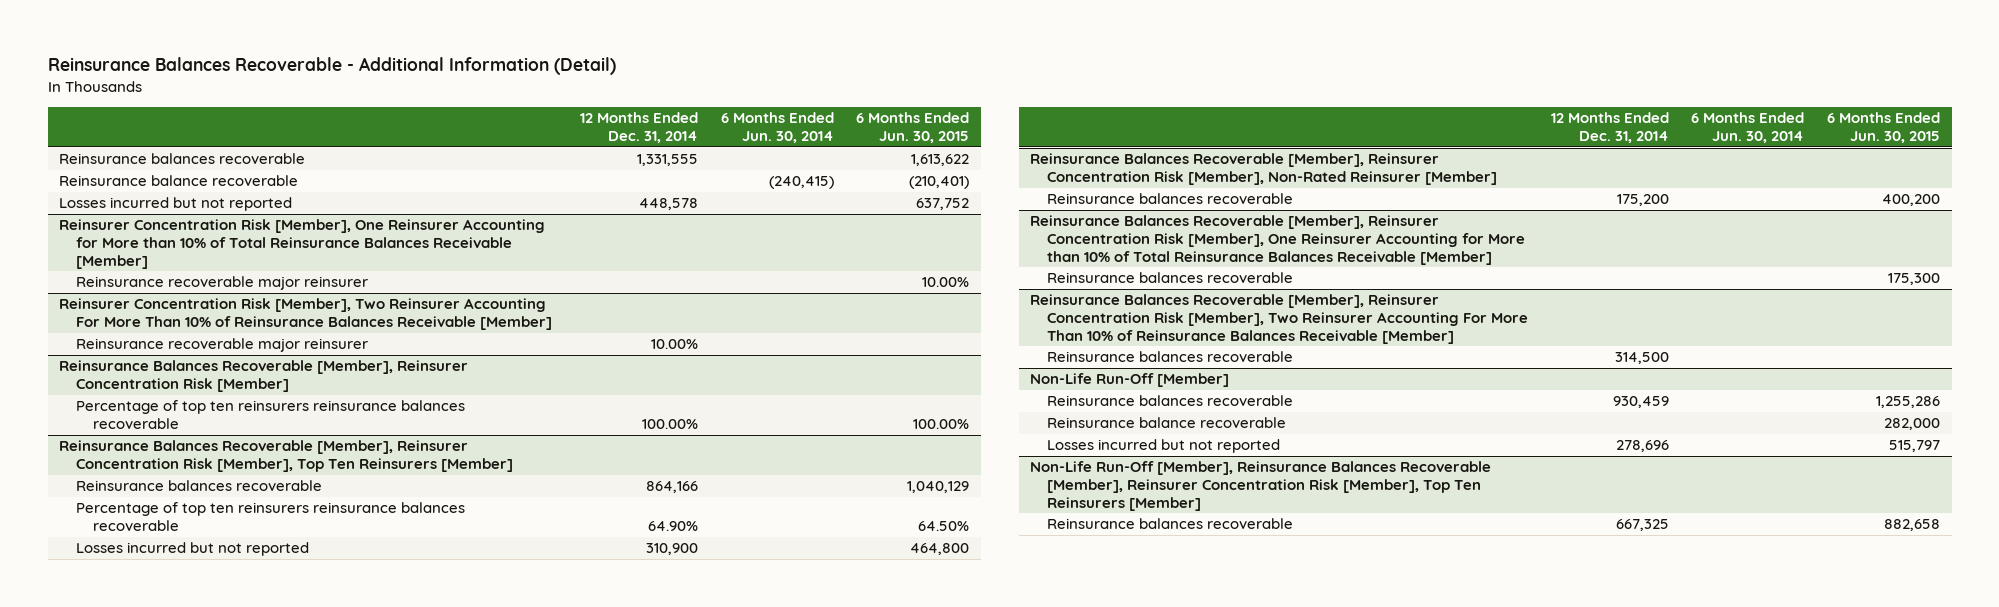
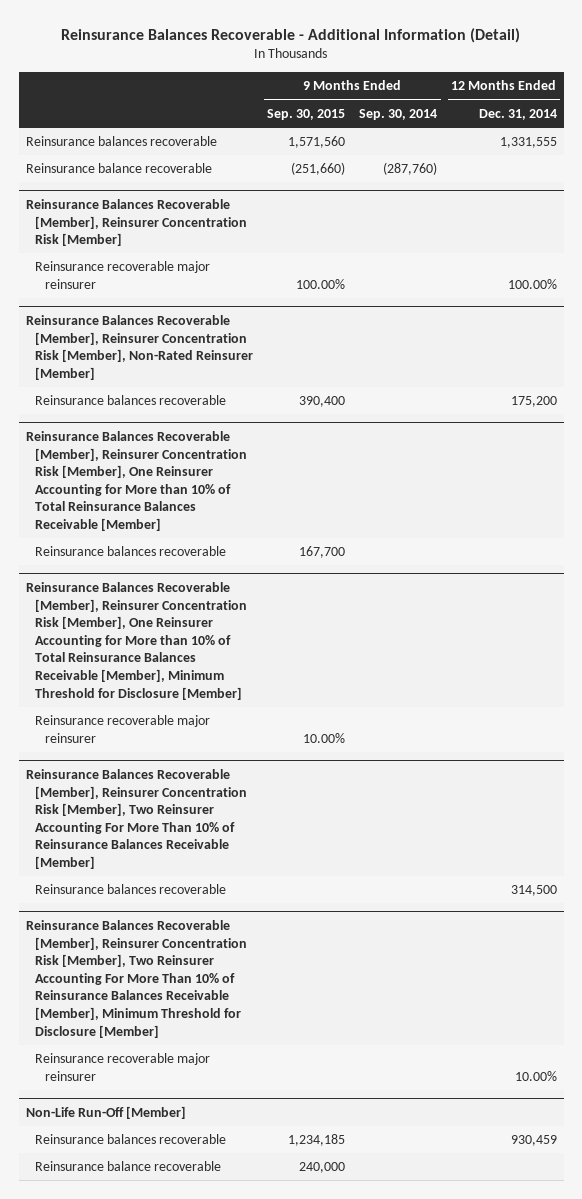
- | 12 Months Ended Dec. 31, 2014 | 6 Months Ended Jun. 30, 2014 | 6 Months Ended Jun. 30, 2015
+ | 9 Months Ended Sep. 30, 2015 | 9 Months Ended Sep. 30, 2014 | 12 Months Ended Dec. 31, 2014
- Losses incurred but not reported | 448,578 | | 637,752
- Reinsurer Concentration Risk [Member], One Reinsurer Accounting for More than 10% of Total Reinsurance Balances Receivable [Member]
- Reinsurance recoverable major reinsurer | | | 10.00%
- Reinsurer Concentration Risk [Member], Two Reinsurer Accounting For More Than 10% of Reinsurance Balances Receivable [Member]
- Reinsurance recoverable major reinsurer | 10.00% | |
@ Reinsurance Balances Recoverable [Member], Reinsurer Concentration Risk [Member]
- Percentage of top ten reinsurers reinsurance balances recoverable | 100.00% | | 100.00%
- Reinsurance Balances Recoverable [Member], Reinsurer Concentration Risk [Member], Top Ten Reinsurers [Member]
- Reinsurance balances recoverable | 864,166 | | 1,040,129
- Percentage of top ten reinsurers reinsurance balances recoverable | 64.90% | | 64.50%
- Losses incurred but not reported | 310,900 | | 464,800
@ Reinsurance Balances Recoverable [Member], Reinsurer Concentration Risk [Member]
+ Reinsurance recoverable major reinsurer | 100.00% | | 100.00%
+ Reinsurance Balances Recoverable [Member], Reinsurer Concentration Risk [Member], One Reinsurer Accounting for More than 10% of Total Reinsurance Balances Receivable [Member], Minimum Threshold for Disclosure [Member]
+ Reinsurance recoverable major reinsurer | 10.00% | |
+ Reinsurance Balances Recoverable [Member], Reinsurer Concentration Risk [Member], Two Reinsurer Accounting For More Than 10% of Reinsurance Balances Receivable [Member], Minimum Threshold for Disclosure [Member]
+ Reinsurance recoverable major reinsurer | | | 10.00%
@ Non-Life Run-Off [Member]
- Losses incurred but not reported | 278,696 | | 515,797
- Non-Life Run-Off [Member], Reinsurance Balances Recoverable [Member], Reinsurer Concentration Risk [Member], Top Ten Reinsurers [Member]
- Reinsurance balances recoverable | 667,325 | | 882,658

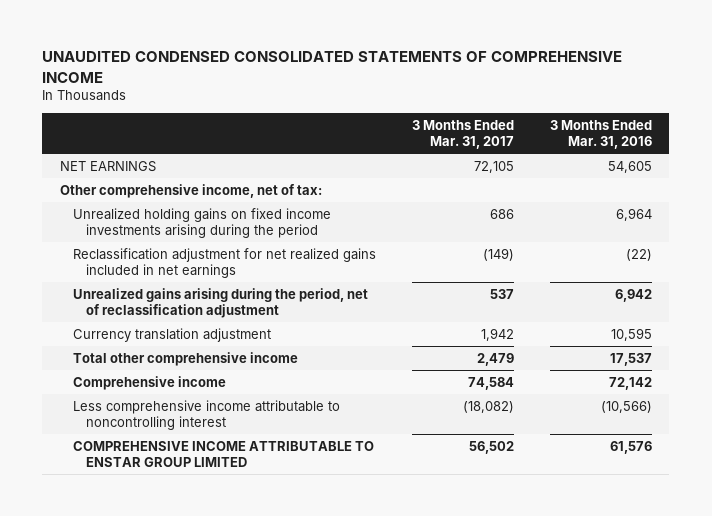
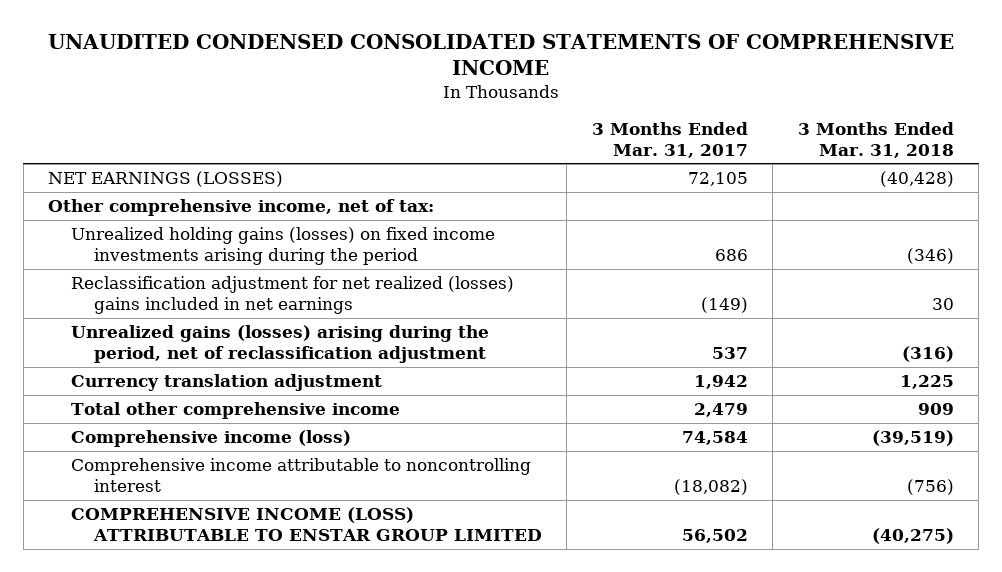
- | 3 Months Ended Mar. 31, 2017 | 3 Months Ended Mar. 31, 2016
+ | 3 Months Ended Mar. 31, 2017 | 3 Months Ended Mar. 31, 2018
- NET EARNINGS | 72,105 | 54,605
+ NET EARNINGS (LOSSES) | 72,105 | (40,428)
- Unrealized holding gains on fixed income investments arising during the period | 686 | 6,964
- Reclassification adjustment for net realized gains included in net earnings | (149) | (22)
- Unrealized gains arising during the period, net of reclassification adjustment | 537 | 6,942
+ Unrealized holding gains (losses) on fixed income investments arising during the period | 686 | (346)
+ Reclassification adjustment for net realized (losses) gains included in net earnings | (149) | 30
+ Unrealized gains (losses) arising during the period, net of reclassification adjustment | 537 | (316)
- Comprehensive income | 74,584 | 72,142
- Less comprehensive income attributable to noncontrolling interest | (18,082) | (10,566)
- COMPREHENSIVE INCOME ATTRIBUTABLE TO ENSTAR GROUP LIMITED | 56,502 | 61,576
+ Comprehensive income (loss) | 74,584 | (39,519)
+ Comprehensive income attributable to noncontrolling interest | (18,082) | (756)
+ COMPREHENSIVE INCOME (LOSS) ATTRIBUTABLE TO ENSTAR GROUP LIMITED | 56,502 | (40,275)

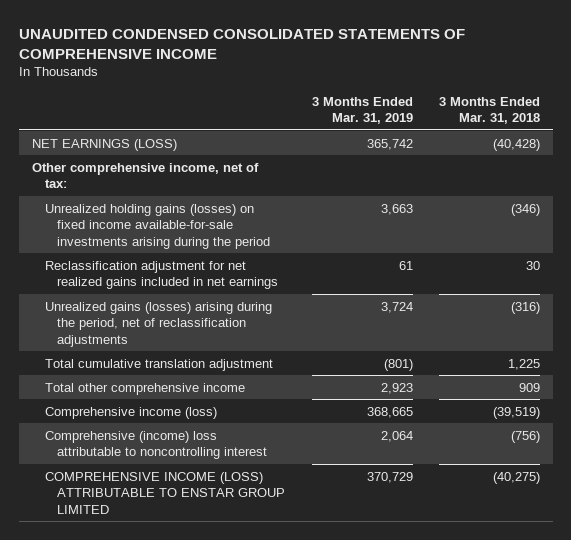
- | 3 Months Ended Mar. 31, 2017 | 3 Months Ended Mar. 31, 2018
+ | 3 Months Ended Mar. 31, 2019 | 3 Months Ended Mar. 31, 2018
- NET EARNINGS (LOSSES) | 72,105 | (40,428)
+ NET EARNINGS (LOSS) | 365,742 | (40,428)
- Unrealized holding gains (losses) on fixed income investments arising during the period | 686 | (346)
- Reclassification adjustment for net realized (losses) gains included in net earnings | (149) | 30
- Unrealized gains (losses) arising during the period, net of reclassification adjustment | 537 | (316)
- Currency translation adjustment | 1,942 | 1,225
+ Unrealized holding gains (losses) on fixed income available-for-sale investments arising during the period | 3,663 | (346)
+ Reclassification adjustment for net realized gains included in net earnings | 61 | 30
+ Unrealized gains (losses) arising during the period, net of reclassification adjustments | 3,724 | (316)
+ Total cumulative translation adjustment | (801) | 1,225
- Comprehensive income attributable to noncontrolling interest | (18,082) | (756)
+ Comprehensive (income) loss attributable to noncontrolling interest | 2,064 | (756)

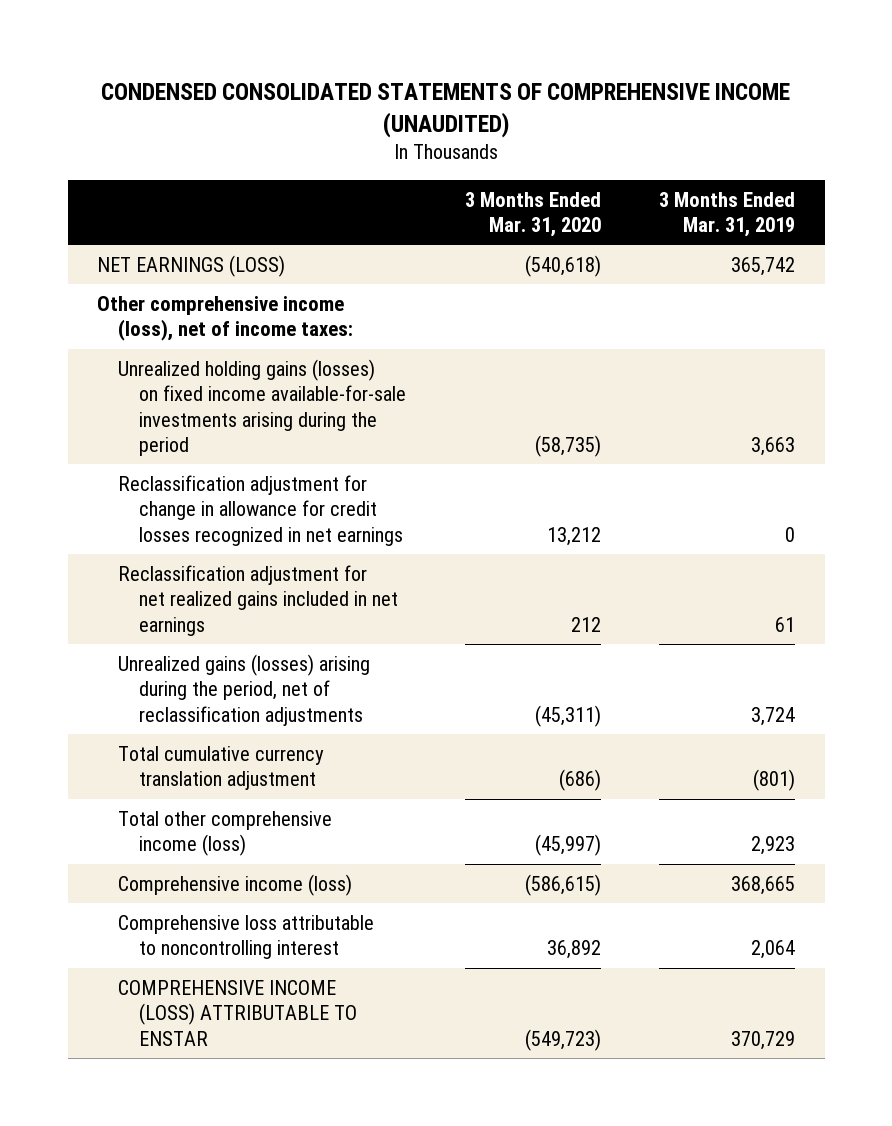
- UNAUDITED CONDENSED CONSOLIDATED STATEMENTS OF COMPREHENSIVE INCOME
+ CONDENSED CONSOLIDATED STATEMENTS OF COMPREHENSIVE INCOME (UNAUDITED)
- | 3 Months Ended Mar. 31, 2019 | 3 Months Ended Mar. 31, 2018
+ | 3 Months Ended Mar. 31, 2020 | 3 Months Ended Mar. 31, 2019
- Other comprehensive income, net of tax:
+ Other comprehensive income (loss), net of income taxes:
+ Reclassification adjustment for change in allowance for credit losses recognized in net earnings | 13,212 | 0
- Total cumulative translation adjustment | (801) | 1,225
- Total other comprehensive income | 2,923 | 909
+ Total cumulative currency translation adjustment | (686) | (801)
+ Total other comprehensive income (loss) | (45,997) | 2,923
- Comprehensive (income) loss attributable to noncontrolling interest | 2,064 | (756)
- COMPREHENSIVE INCOME (LOSS) ATTRIBUTABLE TO ENSTAR GROUP LIMITED | 370,729 | (40,275)
+ Comprehensive loss attributable to noncontrolling interest | 36,892 | 2,064
+ COMPREHENSIVE INCOME (LOSS) ATTRIBUTABLE TO ENSTAR | (549,723) | 370,729

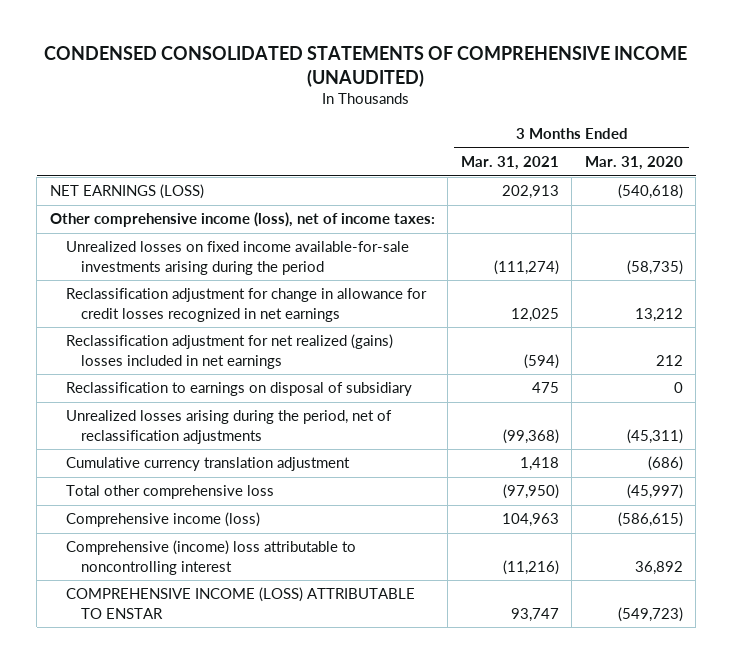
- | 3 Months Ended Mar. 31, 2020 | 3 Months Ended Mar. 31, 2019
+ | 3 Months Ended Mar. 31, 2021 | 3 Months Ended Mar. 31, 2020
- Unrealized holding gains (losses) on fixed income available-for-sale investments arising during the period | (58,735) | 3,663
+ Unrealized losses on fixed income available-for-sale investments arising during the period | (111,274) | (58,735)
- Reclassification adjustment for net realized gains included in net earnings | 212 | 61
- Unrealized gains (losses) arising during the period, net of reclassification adjustments | (45,311) | 3,724
- Total cumulative currency translation adjustment | (686) | (801)
- Total other comprehensive income (loss) | (45,997) | 2,923
+ Reclassification adjustment for net realized (gains) losses included in net earnings | (594) | 212
+ Reclassification to earnings on disposal of subsidiary | 475 | 0
+ Unrealized losses arising during the period, net of reclassification adjustments | (99,368) | (45,311)
+ Cumulative currency translation adjustment | 1,418 | (686)
+ Total other comprehensive loss | (97,950) | (45,997)
- Comprehensive loss attributable to noncontrolling interest | 36,892 | 2,064
+ Comprehensive (income) loss attributable to noncontrolling interest | (11,216) | 36,892

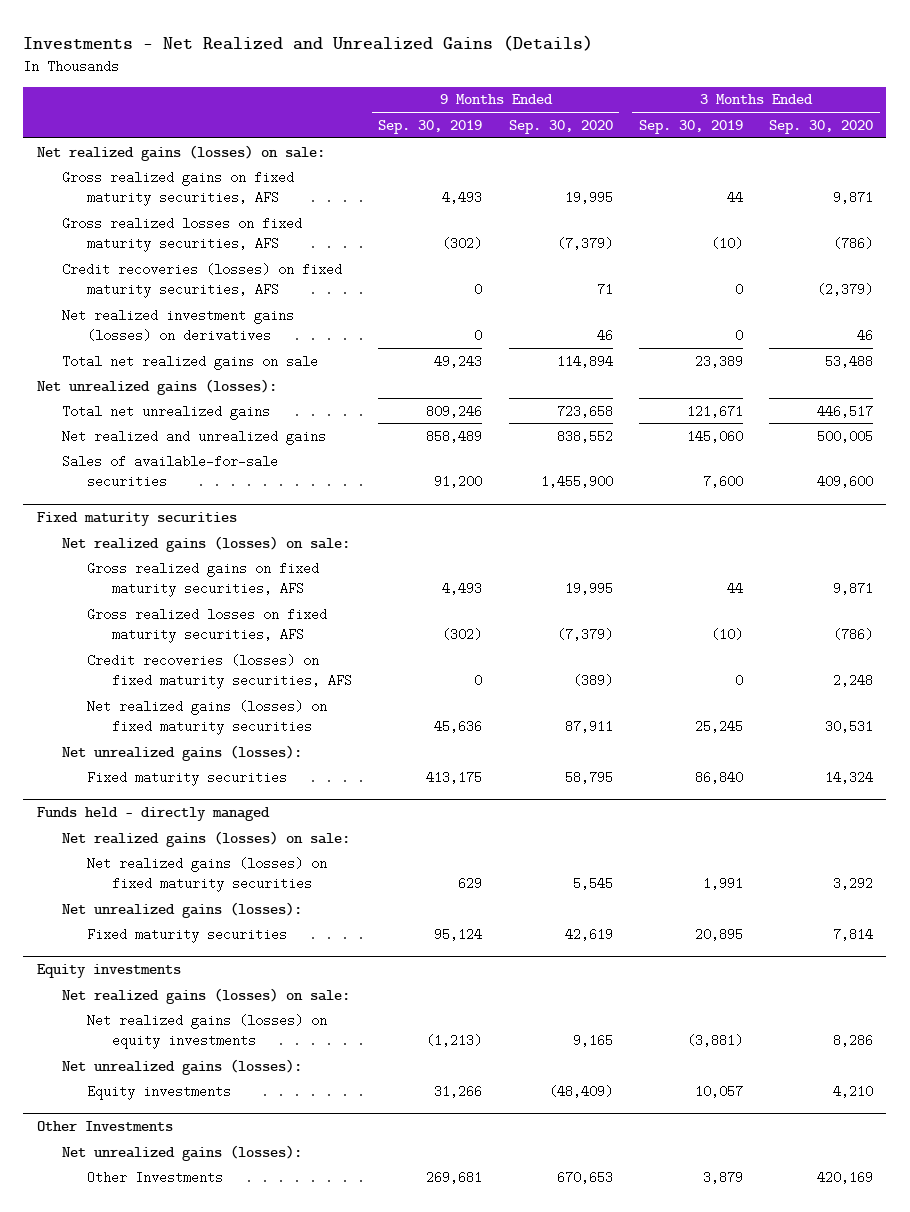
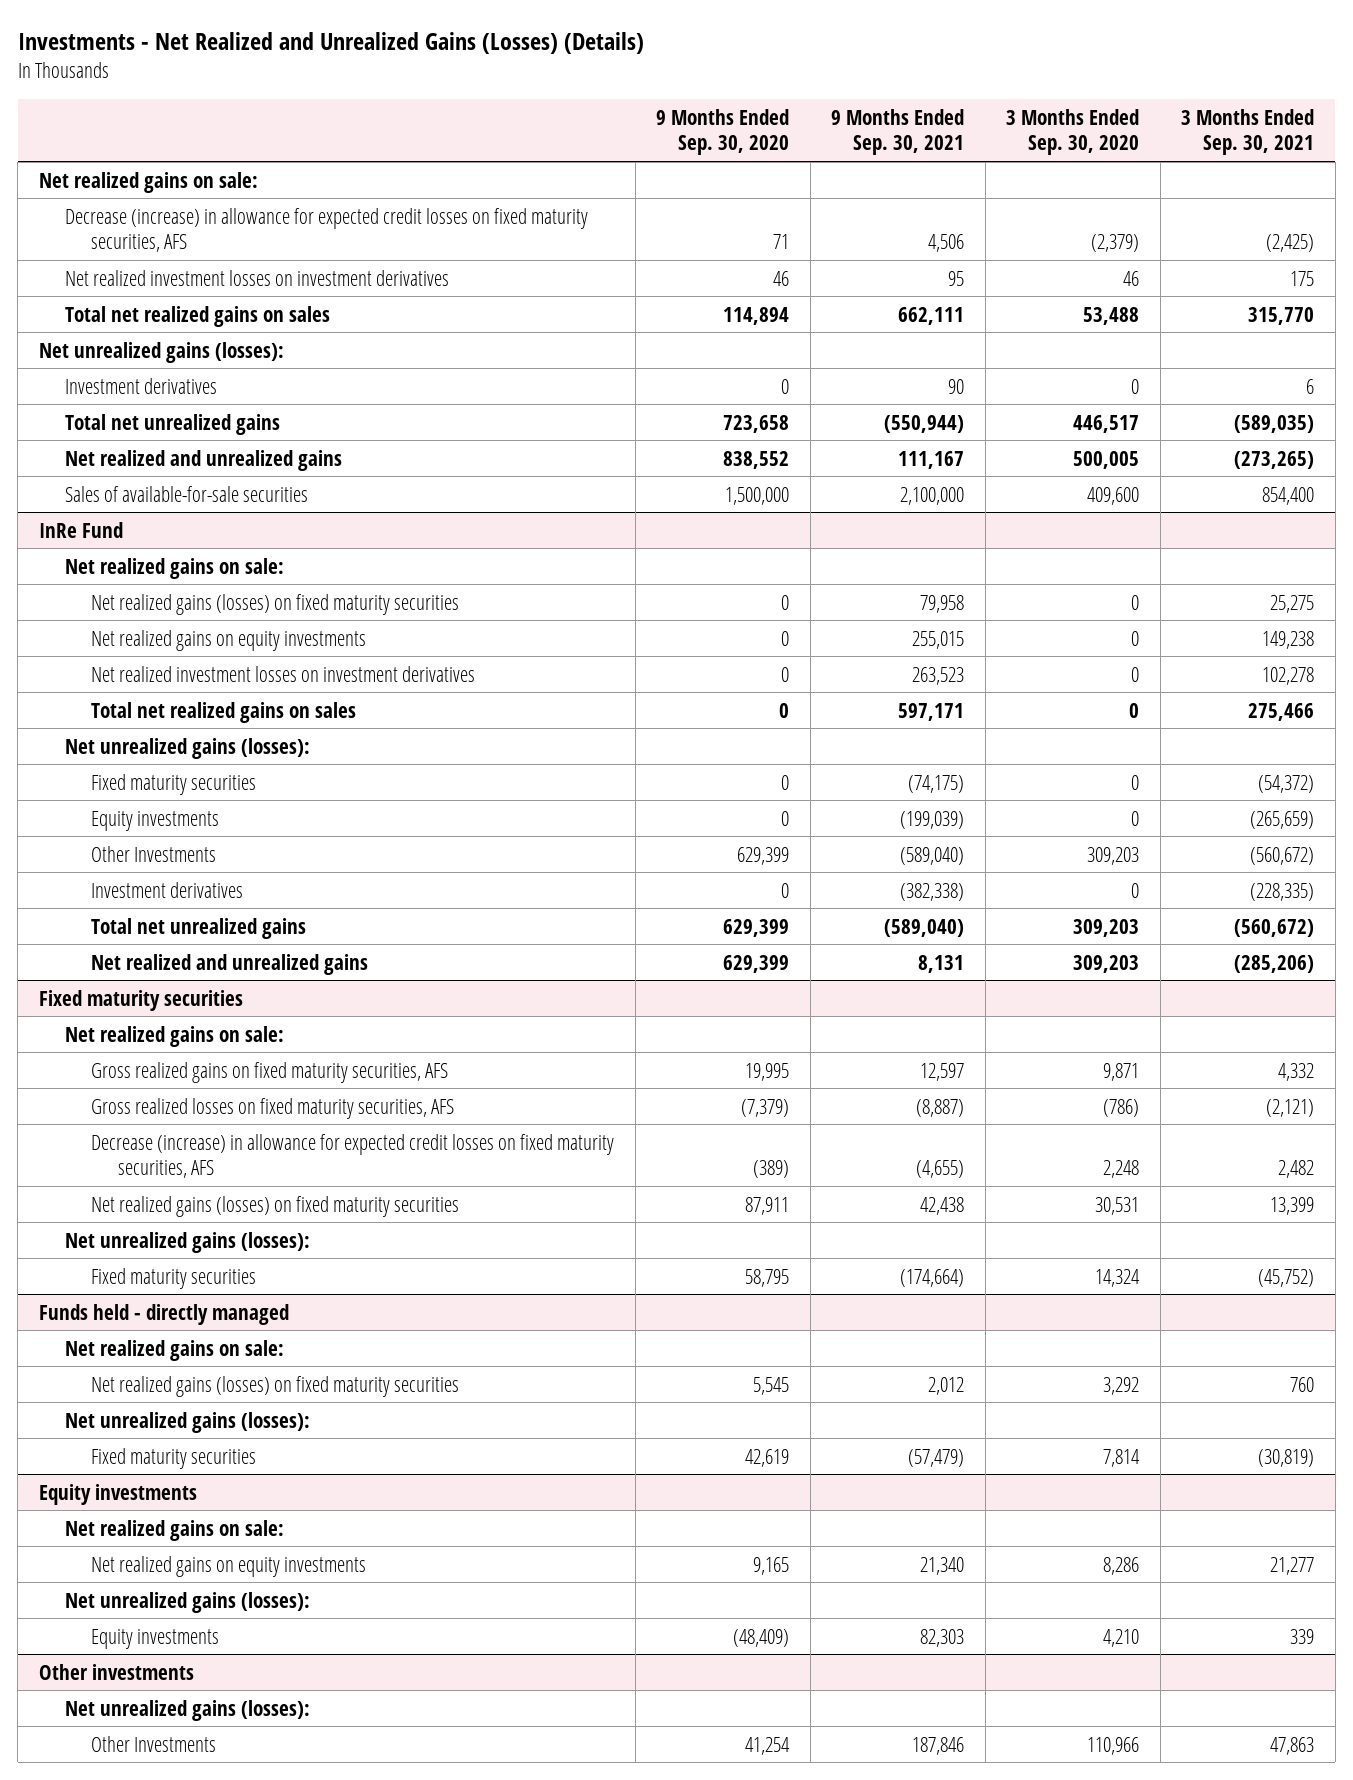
- Investments - Net Realized and Unrealized Gains (Details)
+ Investments - Net Realized and Unrealized Gains (Losses) (Details)
- | 9 Months Ended Sep. 30, 2019 | 9 Months Ended Sep. 30, 2020 | 3 Months Ended Sep. 30, 2019 | 3 Months Ended Sep. 30, 2020
+ | 9 Months Ended Sep. 30, 2020 | 9 Months Ended Sep. 30, 2021 | 3 Months Ended Sep. 30, 2020 | 3 Months Ended Sep. 30, 2021
- Net realized gains (losses) on sale:
- Gross realized gains on fixed maturity securities, AFS | 4,493 | 19,995 | 44 | 9,871
- Gross realized losses on fixed maturity securities, AFS | (302) | (7,379) | (10) | (786)
- Credit recoveries (losses) on fixed maturity securities, AFS | 0 | 71 | 0 | (2,379)
- Net realized investment gains (losses) on derivatives | 0 | 46 | 0 | 46
- Total net realized gains on sale | 49,243 | 114,894 | 23,389 | 53,488
+ Net realized gains on sale:
+ Decrease (increase) in allowance for expected credit losses on fixed maturity securities, AFS | 71 | 4,506 | (2,379) | (2,425)
+ Net realized investment losses on investment derivatives | 46 | 95 | 46 | 175
+ Total net realized gains on sales | 114,894 | 662,111 | 53,488 | 315,770
+ Investment derivatives | 0 | 90 | 0 | 6
- Sales of available-for-sale securities | 91,200 | 1,455,900 | 7,600 | 409,600
+ Sales of available-for-sale securities | 1,500,000 | 2,100,000 | 409,600 | 854,400
+ InRe Fund
+ Net realized gains on sale:
+ Net realized gains (losses) on fixed maturity securities | 0 | 79,958 | 0 | 25,275
+ Net realized gains on equity investments | 0 | 255,015 | 0 | 149,238
+ Net realized investment losses on investment derivatives | 0 | 263,523 | 0 | 102,278
+ Total net realized gains on sales | 0 | 597,171 | 0 | 275,466
+ Net unrealized gains (losses):
+ Fixed maturity securities | 0 | (74,175) | 0 | (54,372)
+ Equity investments | 0 | (199,039) | 0 | (265,659)
+ Other Investments | 629,399 | (589,040) | 309,203 | (560,672)
+ Investment derivatives | 0 | (382,338) | 0 | (228,335)
+ Total net unrealized gains | 629,399 | (589,040) | 309,203 | (560,672)
+ Net realized and unrealized gains | 629,399 | 8,131 | 309,203 | (285,206)
@ Fixed maturity securities
- Net realized gains (losses) on sale:
+ Net realized gains on sale:
- Credit recoveries (losses) on fixed maturity securities, AFS | 0 | (389) | 0 | 2,248
+ Decrease (increase) in allowance for expected credit losses on fixed maturity securities, AFS | (389) | (4,655) | 2,248 | 2,482
@ Funds held - directly managed
- Net realized gains (losses) on sale:
+ Net realized gains on sale:
@ Equity investments
- Net realized gains (losses) on sale:
- Net realized gains (losses) on equity investments | (1,213) | 9,165 | (3,881) | 8,286
+ Net realized gains on sale:
+ Net realized gains on equity investments | 9,165 | 21,340 | 8,286 | 21,277
- Other Investments
+ Other investments
- Other Investments | 269,681 | 670,653 | 3,879 | 420,169
+ Other Investments | 41,254 | 187,846 | 110,966 | 47,863

